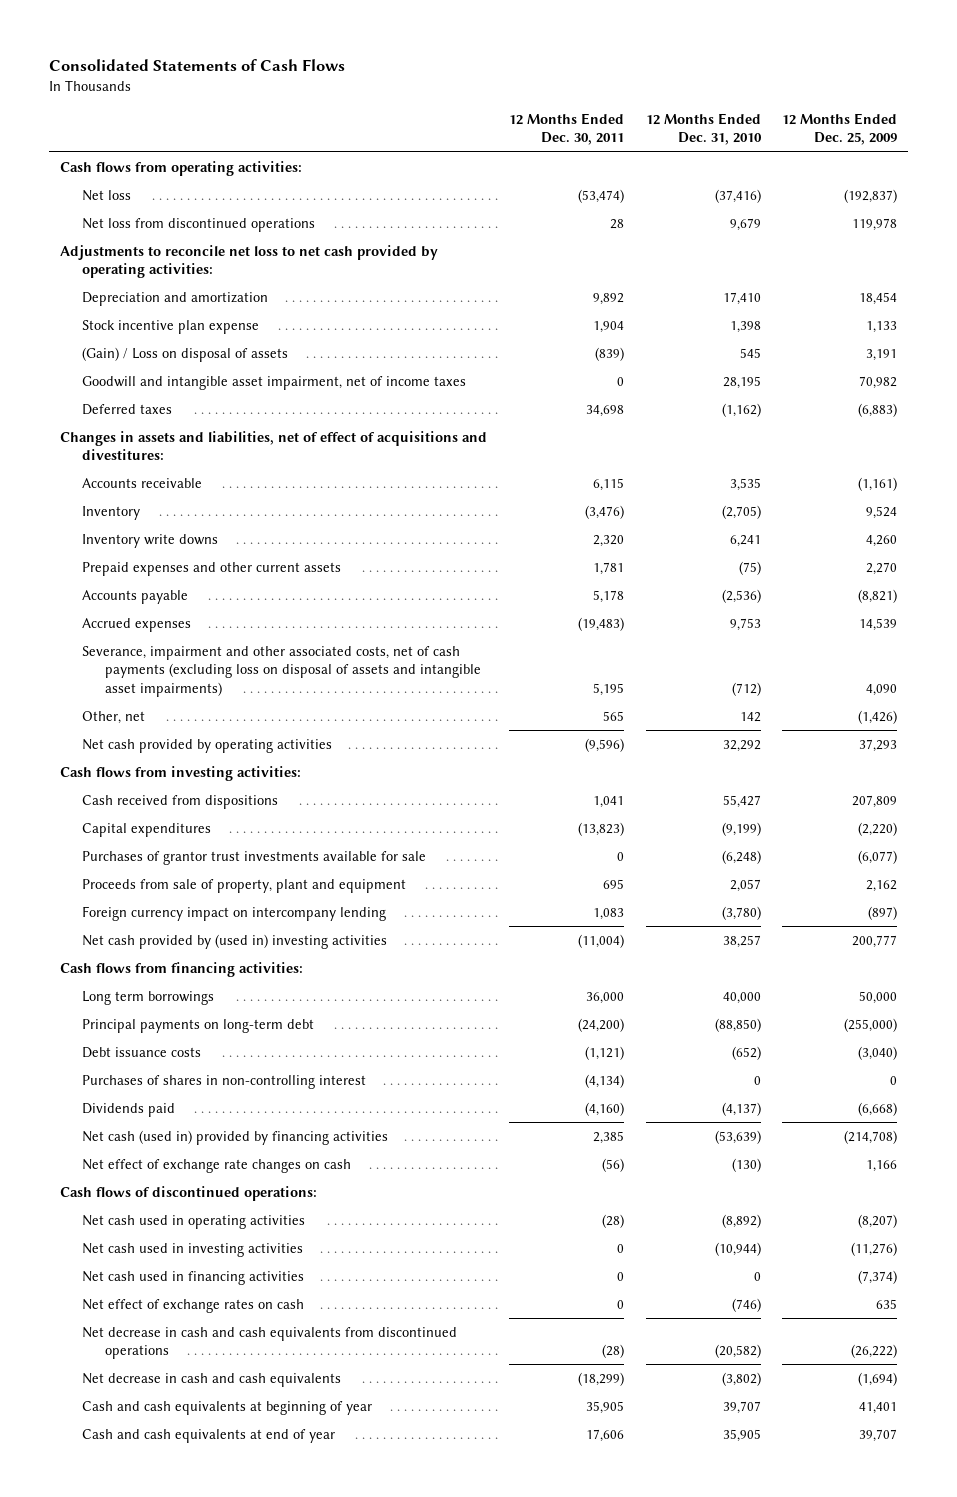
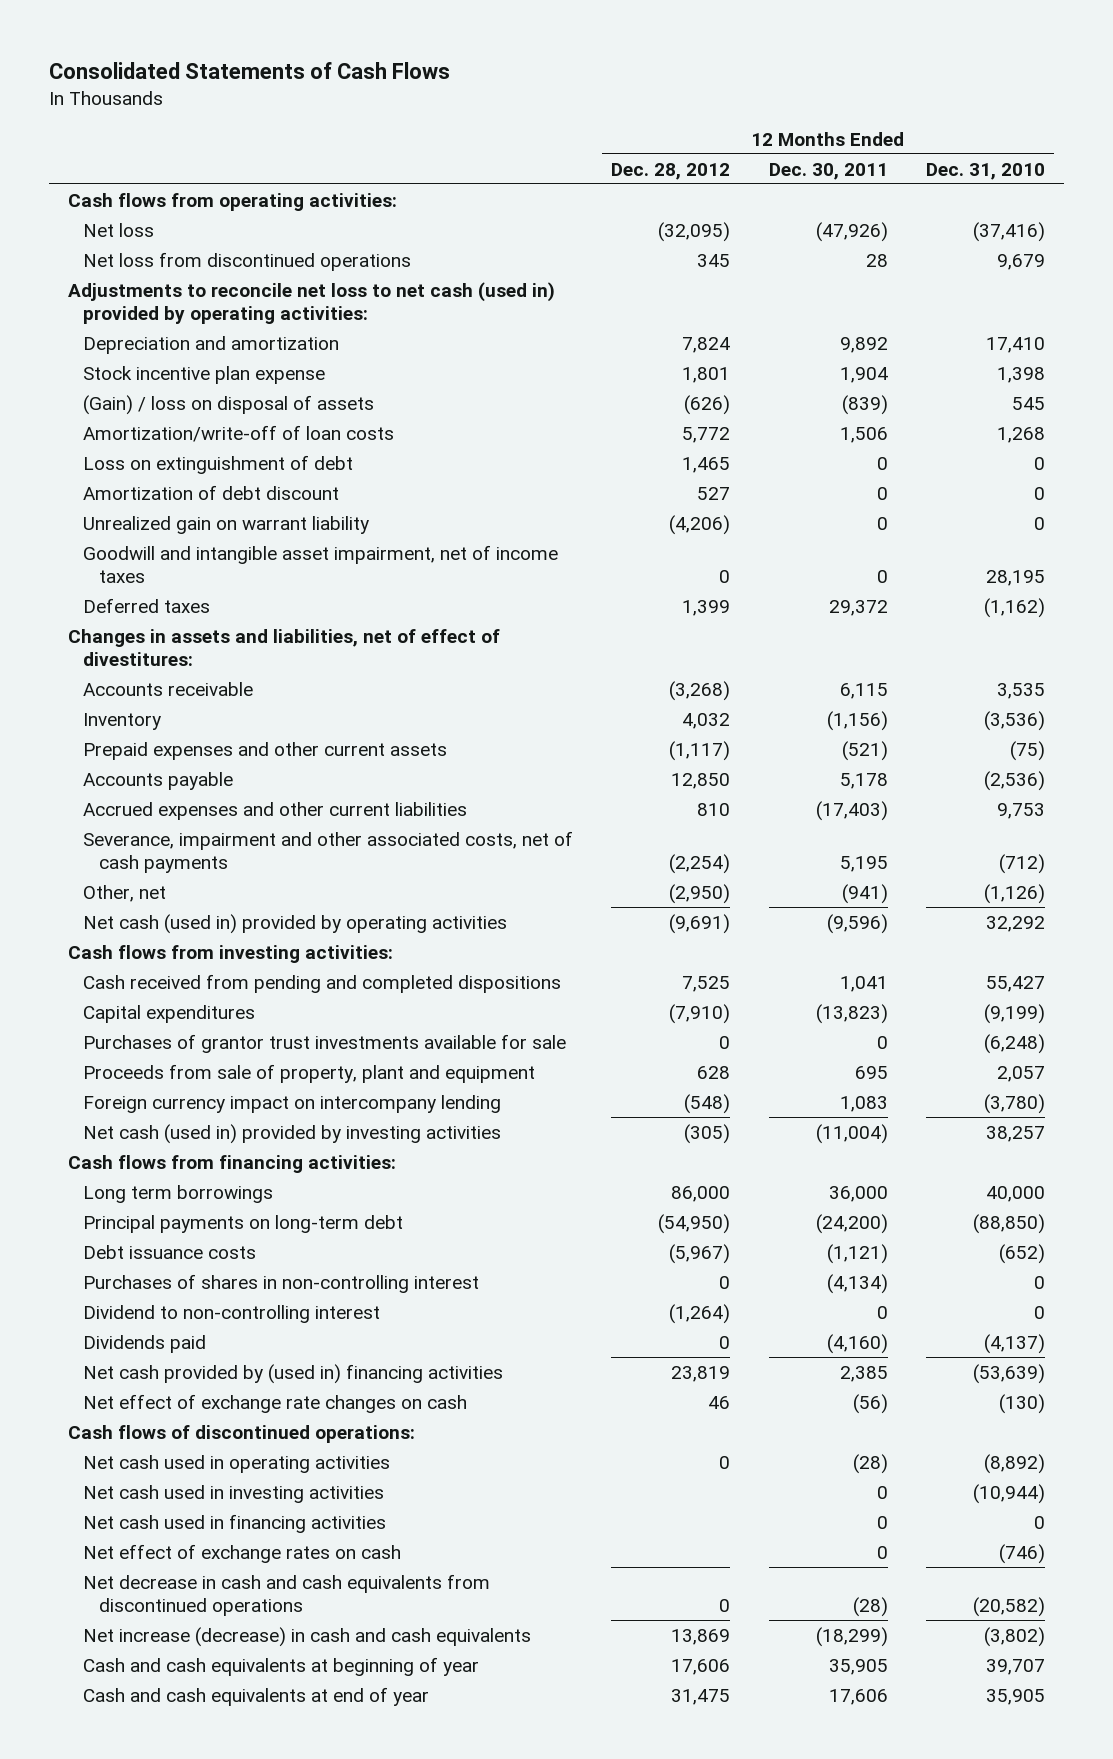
- | 12 Months Ended Dec. 30, 2011 | 12 Months Ended Dec. 31, 2010 | 12 Months Ended Dec. 25, 2009
+ | 12 Months Ended Dec. 28, 2012 | 12 Months Ended Dec. 30, 2011 | 12 Months Ended Dec. 31, 2010
- Net loss | (53,474) | (37,416) | (192,837)
+ Net loss | (32,095) | (47,926) | (37,416)
- Adjustments to reconcile net loss to net cash provided by operating activities:
+ Adjustments to reconcile net loss to net cash (used in) provided by operating activities:
- (Gain) / Loss on disposal of assets | (839) | 545 | 3,191
+ (Gain) / loss on disposal of assets | (626) | (839) | 545
+ Amortization/write-off of loan costs | 5,772 | 1,506 | 1,268
+ Loss on extinguishment of debt | 1,465 | 0 | 0
+ Amortization of debt discount | 527 | 0 | 0
+ Unrealized gain on warrant liability | (4,206) | 0 | 0
- Deferred taxes | 34,698 | (1,162) | (6,883)
- Changes in assets and liabilities, net of effect of acquisitions and divestitures:
+ Deferred taxes | 1,399 | 29,372 | (1,162)
+ Changes in assets and liabilities, net of effect of divestitures:
- Inventory | (3,476) | (2,705) | 9,524
- Inventory write downs | 2,320 | 6,241 | 4,260
- Prepaid expenses and other current assets | 1,781 | (75) | 2,270
+ Inventory | 4,032 | (1,156) | (3,536)
+ Prepaid expenses and other current assets | (1,117) | (521) | (75)
- Accrued expenses | (19,483) | 9,753 | 14,539
- Severance, impairment and other associated costs, net of cash payments (excluding loss on disposal of assets and intangible asset impairments) | 5,195 | (712) | 4,090
- Other, net | 565 | 142 | (1,426)
- Net cash provided by operating activities | (9,596) | 32,292 | 37,293
+ Accrued expenses and other current liabilities | 810 | (17,403) | 9,753
+ Severance, impairment and other associated costs, net of cash payments | (2,254) | 5,195 | (712)
+ Other, net | (2,950) | (941) | (1,126)
+ Net cash (used in) provided by operating activities | (9,691) | (9,596) | 32,292
- Cash received from dispositions | 1,041 | 55,427 | 207,809
+ Cash received from pending and completed dispositions | 7,525 | 1,041 | 55,427
- Net cash provided by (used in) investing activities | (11,004) | 38,257 | 200,777
+ Net cash (used in) provided by investing activities | (305) | (11,004) | 38,257
+ Dividend to non-controlling interest | (1,264) | 0 | 0
- Net cash (used in) provided by financing activities | 2,385 | (53,639) | (214,708)
+ Net cash provided by (used in) financing activities | 23,819 | 2,385 | (53,639)
- Net decrease in cash and cash equivalents | (18,299) | (3,802) | (1,694)
+ Net increase (decrease) in cash and cash equivalents | 13,869 | (18,299) | (3,802)

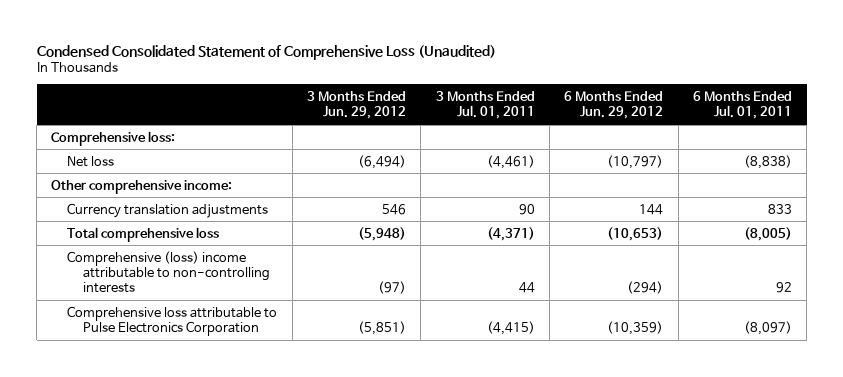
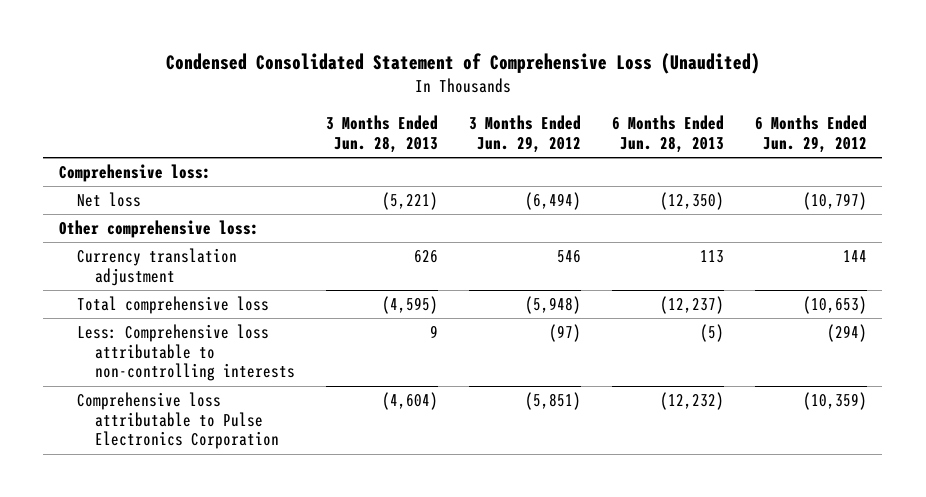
- | 3 Months Ended Jun. 29, 2012 | 3 Months Ended Jul. 01, 2011 | 6 Months Ended Jun. 29, 2012 | 6 Months Ended Jul. 01, 2011
+ | 3 Months Ended Jun. 28, 2013 | 3 Months Ended Jun. 29, 2012 | 6 Months Ended Jun. 28, 2013 | 6 Months Ended Jun. 29, 2012
- Other comprehensive income:
- Currency translation adjustments | 546 | 90 | 144 | 833
+ Other comprehensive loss:
+ Currency translation adjustment | 626 | 546 | 113 | 144
- Comprehensive (loss) income attributable to non-controlling interests | (97) | 44 | (294) | 92
+ Less: Comprehensive loss attributable to non-controlling interests | 9 | (97) | (5) | (294)

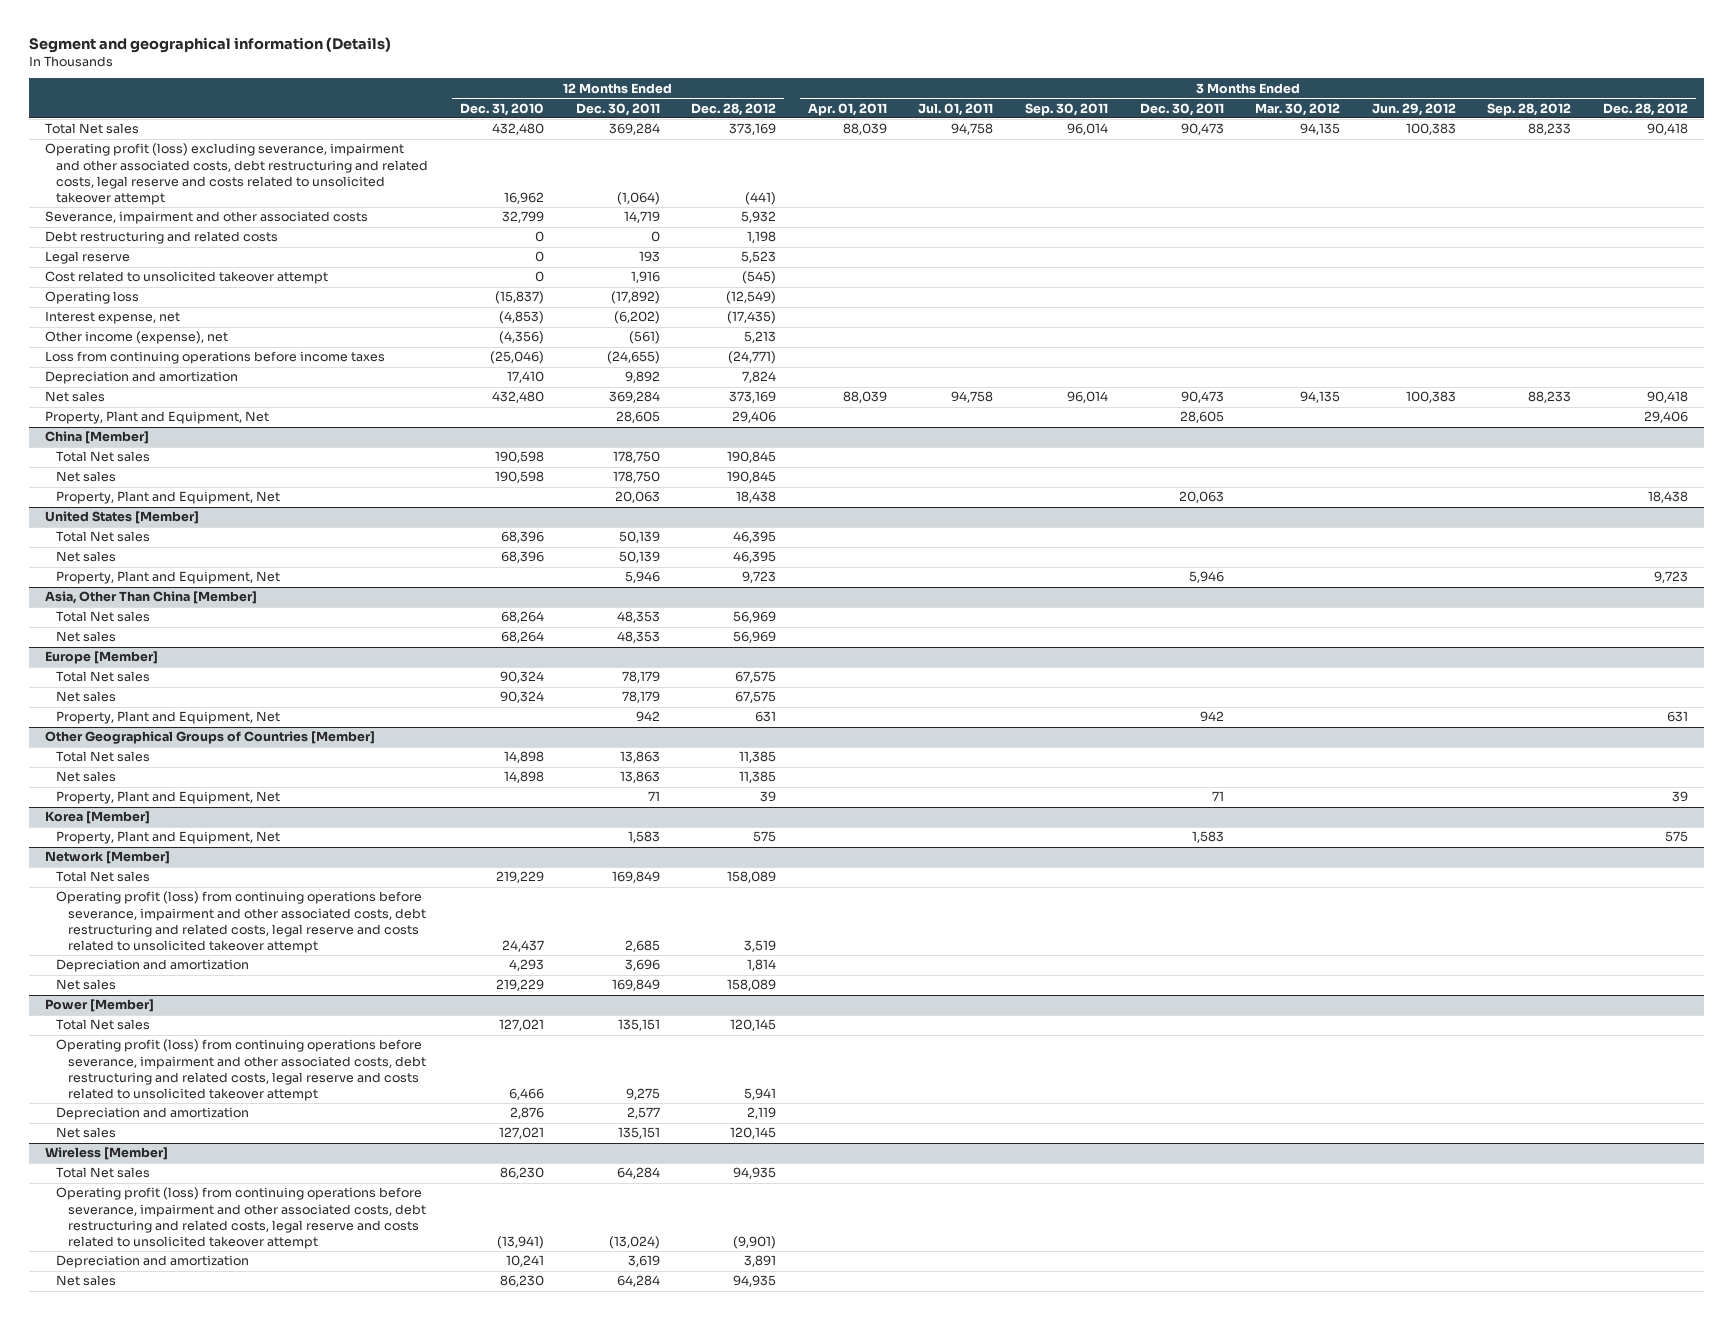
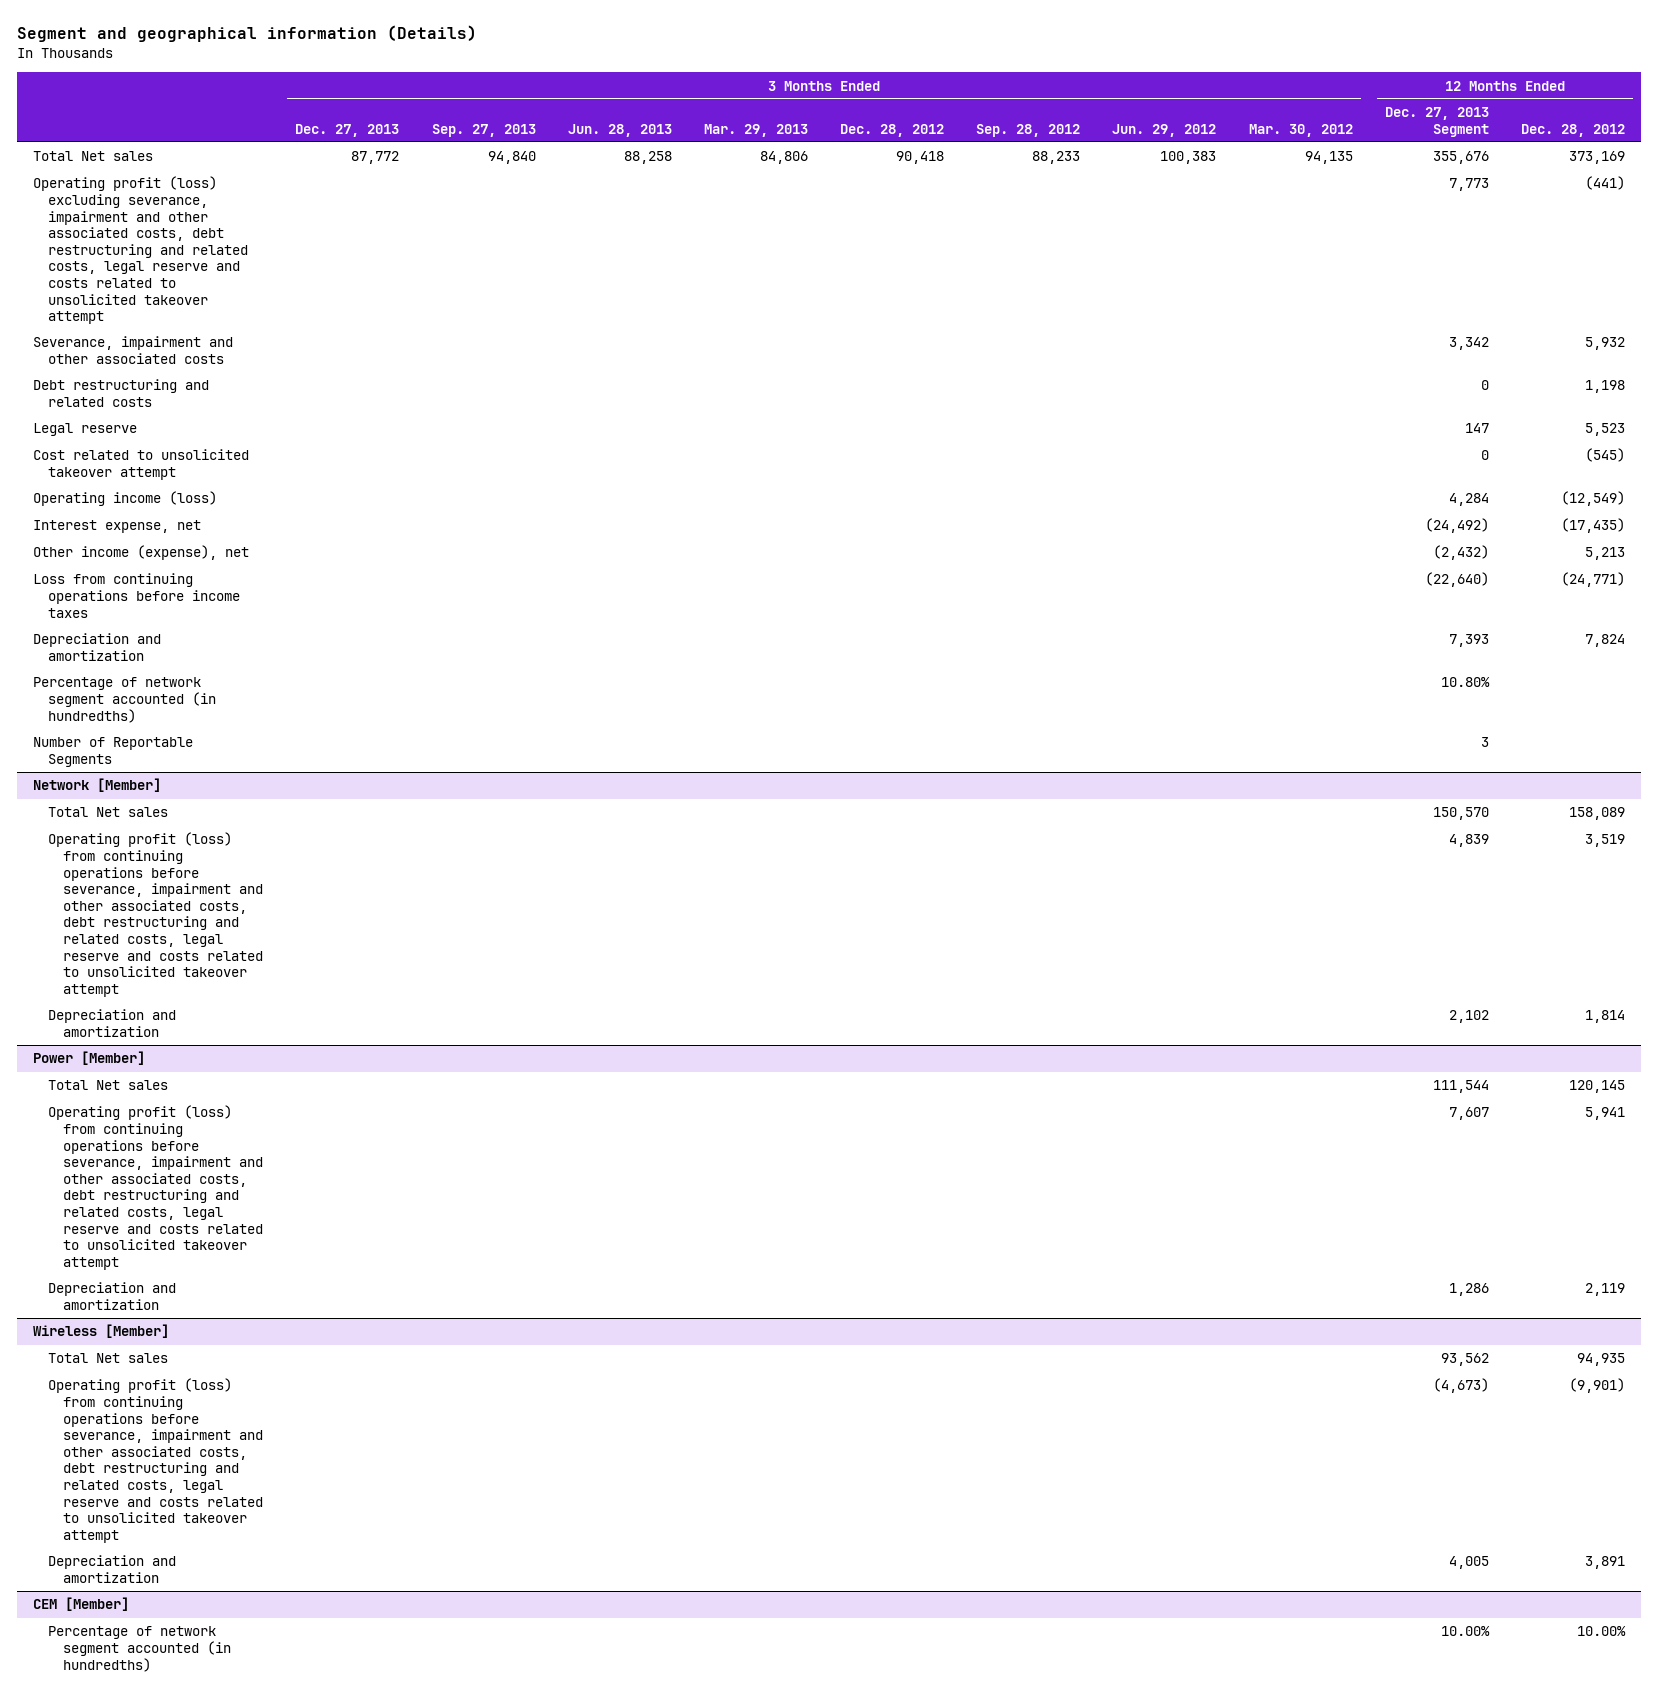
- | 12 Months Ended Dec. 31, 2010 | 12 Months Ended Dec. 30, 2011 | 12 Months Ended Dec. 28, 2012 | 3 Months Ended Apr. 01, 2011 | 3 Months Ended Jul. 01, 2011 | 3 Months Ended Sep. 30, 2011 | 3 Months Ended Dec. 30, 2011 | 3 Months Ended Mar. 30, 2012 | 3 Months Ended Jun. 29, 2012 | 3 Months Ended Sep. 28, 2012 | 3 Months Ended Dec. 28, 2012
+ | 3 Months Ended Dec. 27, 2013 | 3 Months Ended Sep. 27, 2013 | 3 Months Ended Jun. 28, 2013 | 3 Months Ended Mar. 29, 2013 | 3 Months Ended Dec. 28, 2012 | 3 Months Ended Sep. 28, 2012 | 3 Months Ended Jun. 29, 2012 | 3 Months Ended Mar. 30, 2012 | 12 Months Ended Dec. 27, 2013 Segment | 12 Months Ended Dec. 28, 2012
- Operating loss | (15,837) | (17,892) | (12,549) | | | | | | | |
+ Operating income (loss) | | | | | | | | | 4,284 | (12,549)
- Net sales | 432,480 | 369,284 | 373,169 | 88,039 | 94,758 | 96,014 | 90,473 | 94,135 | 100,383 | 88,233 | 90,418
- Property, Plant and Equipment, Net | | 28,605 | 29,406 | | | | 28,605 | | | | 29,406
- China [Member]
- Total Net sales | 190,598 | 178,750 | 190,845 | | | | | | | |
- Net sales | 190,598 | 178,750 | 190,845 | | | | | | | |
- Property, Plant and Equipment, Net | | 20,063 | 18,438 | | | | 20,063 | | | | 18,438
- United States [Member]
- Total Net sales | 68,396 | 50,139 | 46,395 | | | | | | | |
- Net sales | 68,396 | 50,139 | 46,395 | | | | | | | |
- Property, Plant and Equipment, Net | | 5,946 | 9,723 | | | | 5,946 | | | | 9,723
- Asia, Other Than China [Member]
- Total Net sales | 68,264 | 48,353 | 56,969 | | | | | | | |
- Net sales | 68,264 | 48,353 | 56,969 | | | | | | | |
- Europe [Member]
- Total Net sales | 90,324 | 78,179 | 67,575 | | | | | | | |
- Net sales | 90,324 | 78,179 | 67,575 | | | | | | | |
- Property, Plant and Equipment, Net | | 942 | 631 | | | | 942 | | | | 631
- Other Geographical Groups of Countries [Member]
- Total Net sales | 14,898 | 13,863 | 11,385 | | | | | | | |
- Net sales | 14,898 | 13,863 | 11,385 | | | | | | | |
- Property, Plant and Equipment, Net | | 71 | 39 | | | | 71 | | | | 39
- Korea [Member]
- Property, Plant and Equipment, Net | | 1,583 | 575 | | | | 1,583 | | | | 575
+ Percentage of network segment accounted (in hundredths) | | | | | | | | | 10.80% |
+ Number of Reportable Segments | | | | | | | | | 3 |
@ Network [Member]
- Net sales | 219,229 | 169,849 | 158,089 | | | | | | | |
@ Power [Member]
- Net sales | 127,021 | 135,151 | 120,145 | | | | | | | |
@ Wireless [Member]
- Net sales | 86,230 | 64,284 | 94,935 | | | | | | | |
+ CEM [Member]
+ Percentage of network segment accounted (in hundredths) | | | | | | | | | 10.00% | 10.00%

